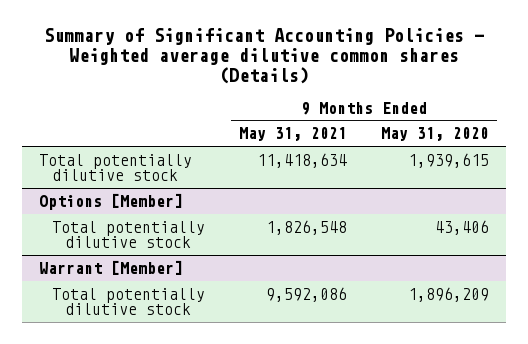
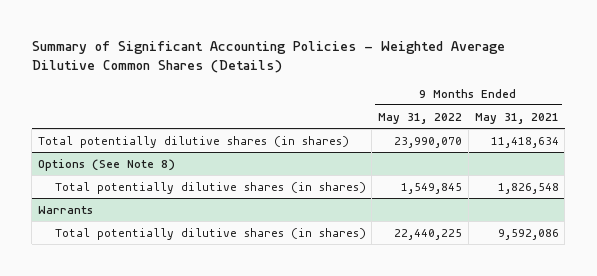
- Summary of Significant Accounting Policies - Weighted average dilutive common shares (Details)
+ Summary of Significant Accounting Policies - Weighted Average Dilutive Common Shares (Details)
- | 9 Months Ended May 31, 2021 | 9 Months Ended May 31, 2020
+ | 9 Months Ended May 31, 2022 | 9 Months Ended May 31, 2021
- Total potentially dilutive stock | 11,418,634 | 1,939,615
- Options [Member]
- Total potentially dilutive stock | 1,826,548 | 43,406
- Warrant [Member]
- Total potentially dilutive stock | 9,592,086 | 1,896,209
+ Total potentially dilutive shares (in shares) | 23,990,070 | 11,418,634
+ Options (See Note 8)
+ Total potentially dilutive shares (in shares) | 1,549,845 | 1,826,548
+ Warrants
+ Total potentially dilutive shares (in shares) | 22,440,225 | 9,592,086

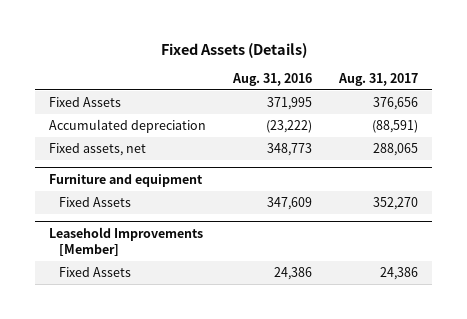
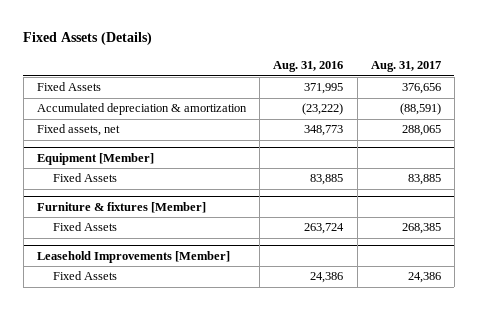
- Accumulated depreciation | (23,222) | (88,591)
+ Accumulated depreciation & amortization | (23,222) | (88,591)
- Furniture and equipment
- Fixed Assets | 347,609 | 352,270
+ Equipment [Member]
+ Fixed Assets | 83,885 | 83,885
+ Furniture & fixtures [Member]
+ Fixed Assets | 263,724 | 268,385

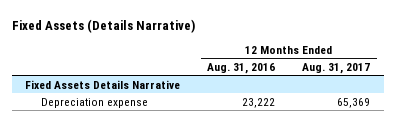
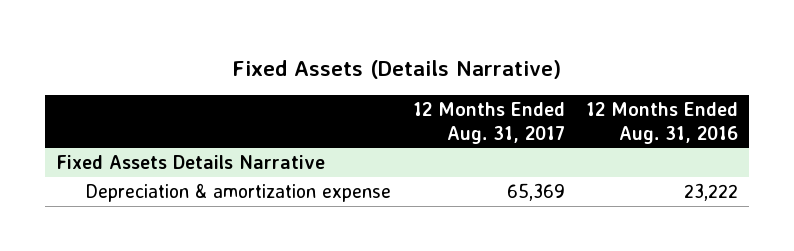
- | 12 Months Ended Aug. 31, 2016 | 12 Months Ended Aug. 31, 2017
+ | 12 Months Ended Aug. 31, 2017 | 12 Months Ended Aug. 31, 2016
- Depreciation expense | 23,222 | 65,369
+ Depreciation & amortization expense | 65,369 | 23,222

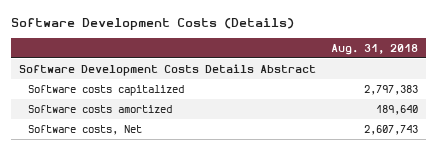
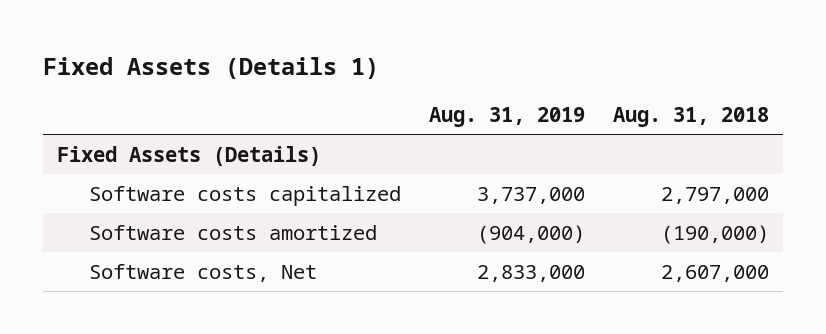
- Software Development Costs (Details)
+ Fixed Assets (Details 1)
- | Aug. 31, 2018
+ | Aug. 31, 2019 | Aug. 31, 2018
- Software Development Costs Details Abstract
- Software costs capitalized | 2,797,383
- Software costs amortized | 189,640
- Software costs, Net | 2,607,743
+ Fixed Assets (Details)
+ Software costs capitalized | 3,737,000 | 2,797,000
+ Software costs amortized | (904,000) | (190,000)
+ Software costs, Net | 2,833,000 | 2,607,000

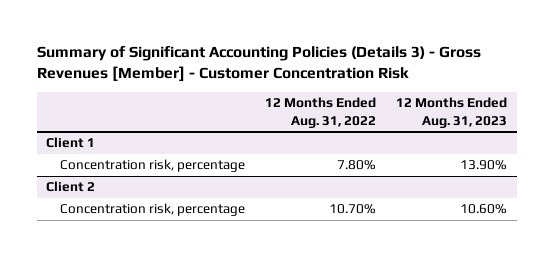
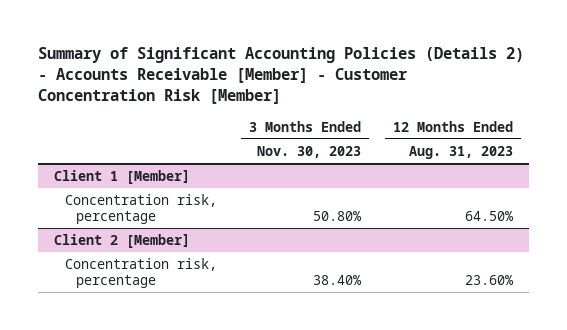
- Summary of Significant Accounting Policies (Details 3) - Gross Revenues [Member] - Customer Concentration Risk
+ Summary of Significant Accounting Policies (Details 2) - Accounts Receivable [Member] - Customer Concentration Risk [Member]
- | 12 Months Ended Aug. 31, 2022 | 12 Months Ended Aug. 31, 2023
+ | 3 Months Ended Nov. 30, 2023 | 12 Months Ended Aug. 31, 2023
- Client 1
- Concentration risk, percentage | 7.80% | 13.90%
- Client 2
- Concentration risk, percentage | 10.70% | 10.60%
+ Client 1 [Member]
+ Concentration risk, percentage | 50.80% | 64.50%
+ Client 2 [Member]
+ Concentration risk, percentage | 38.40% | 23.60%

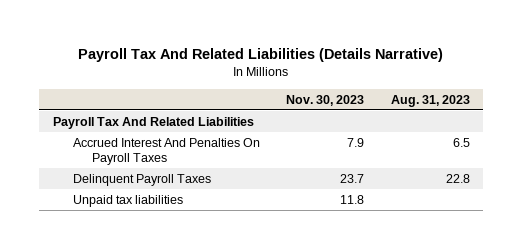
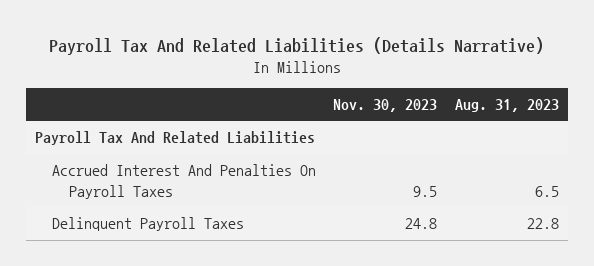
- Accrued Interest And Penalties On Payroll Taxes | 7.9 | 6.5
- Delinquent Payroll Taxes | 23.7 | 22.8
- Unpaid tax liabilities | 11.8 |
+ Accrued Interest And Penalties On Payroll Taxes | 9.5 | 6.5
+ Delinquent Payroll Taxes | 24.8 | 22.8

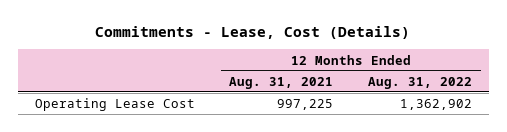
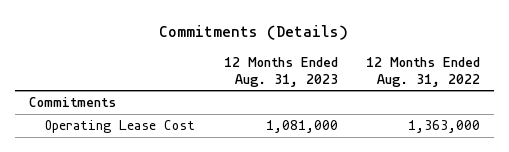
- Commitments - Lease, Cost (Details)
+ Commitments (Details)
- | 12 Months Ended Aug. 31, 2021 | 12 Months Ended Aug. 31, 2022
+ | 12 Months Ended Aug. 31, 2023 | 12 Months Ended Aug. 31, 2022
- Operating Lease Cost | 997,225 | 1,362,902
+ Commitments
+ Operating Lease Cost | 1,081,000 | 1,363,000

